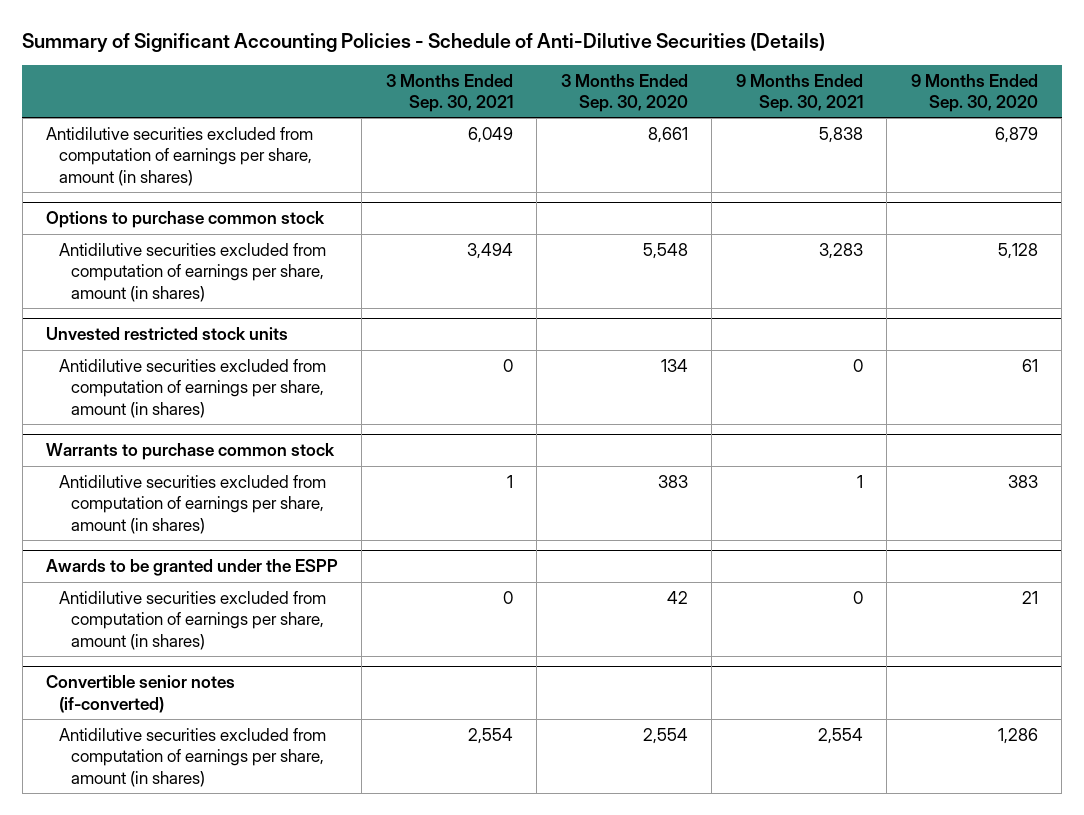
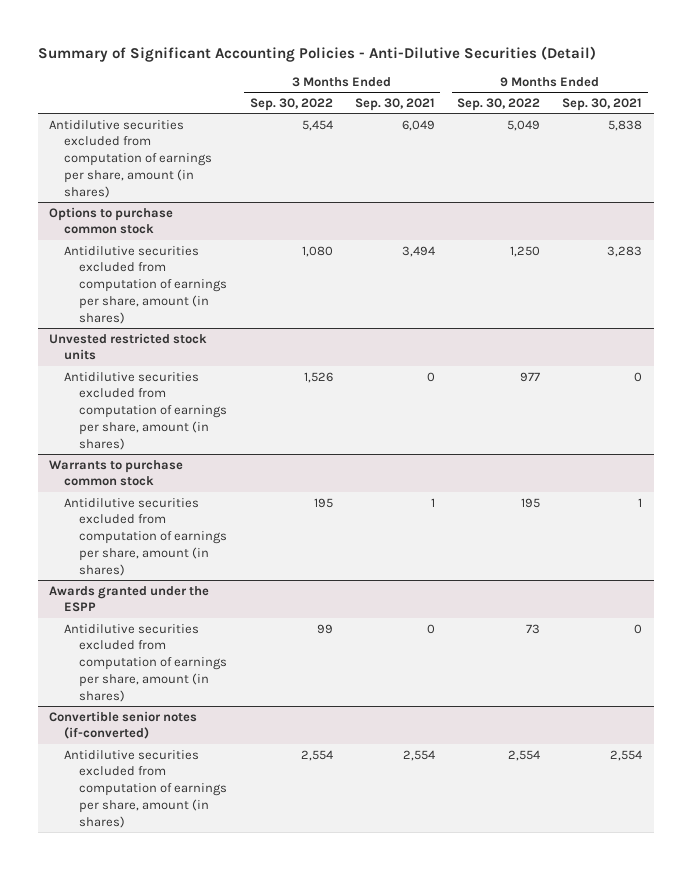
- Summary of Significant Accounting Policies - Schedule of Anti-Dilutive Securities (Details)
+ Summary of Significant Accounting Policies - Anti-Dilutive Securities (Detail)
- | 3 Months Ended Sep. 30, 2021 | 3 Months Ended Sep. 30, 2020 | 9 Months Ended Sep. 30, 2021 | 9 Months Ended Sep. 30, 2020
+ | 3 Months Ended Sep. 30, 2022 | 3 Months Ended Sep. 30, 2021 | 9 Months Ended Sep. 30, 2022 | 9 Months Ended Sep. 30, 2021
- Awards to be granted under the ESPP
+ Awards granted under the ESPP

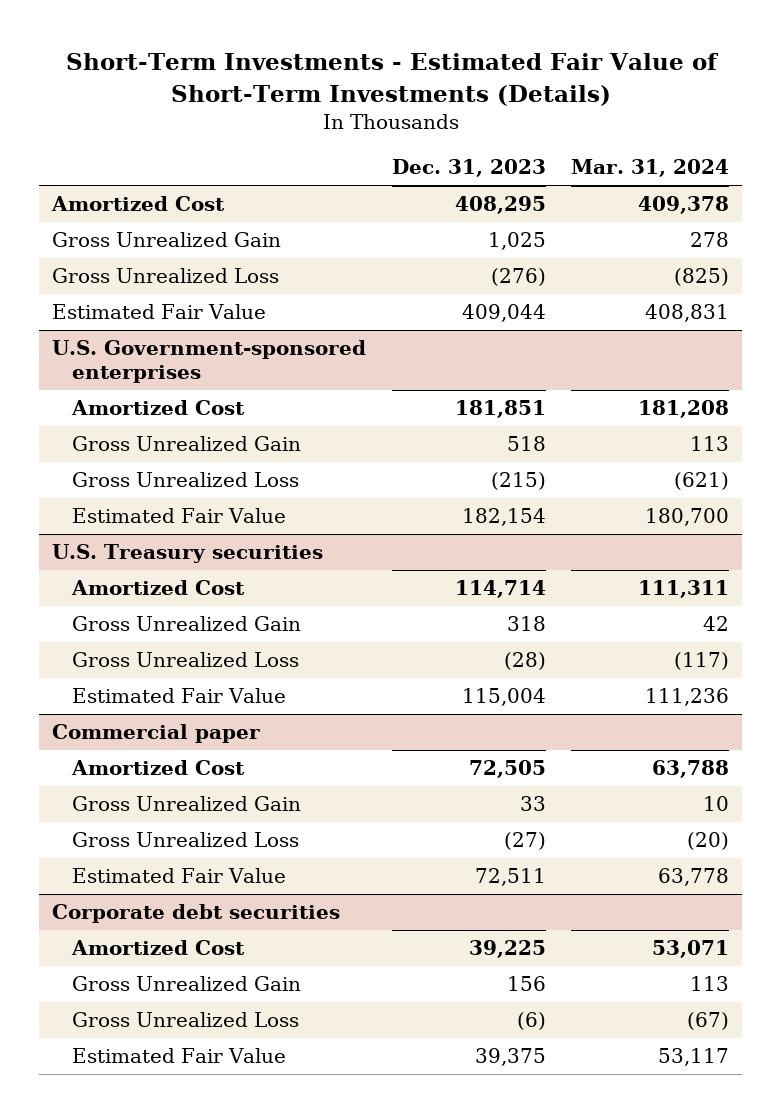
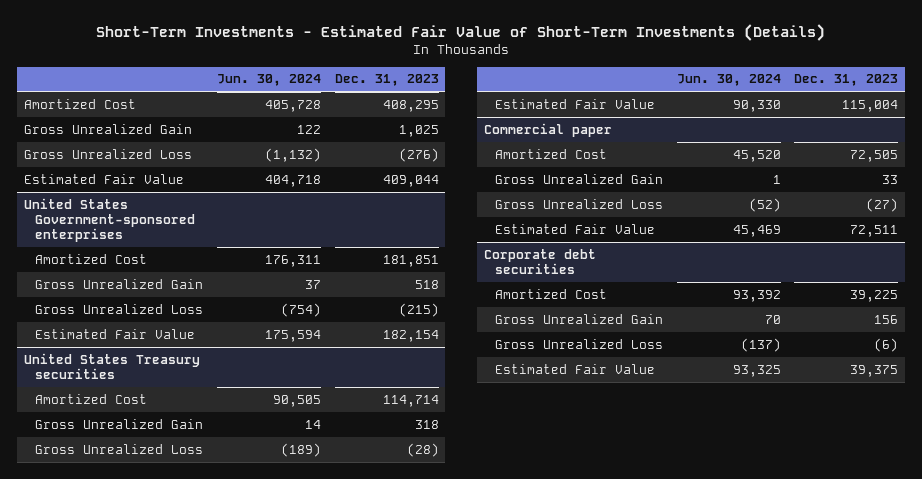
- | Dec. 31, 2023 | Mar. 31, 2024
+ | Jun. 30, 2024 | Dec. 31, 2023
- U.S. Government-sponsored enterprises
+ United States Government-sponsored enterprises
- U.S. Treasury securities
+ United States Treasury securities

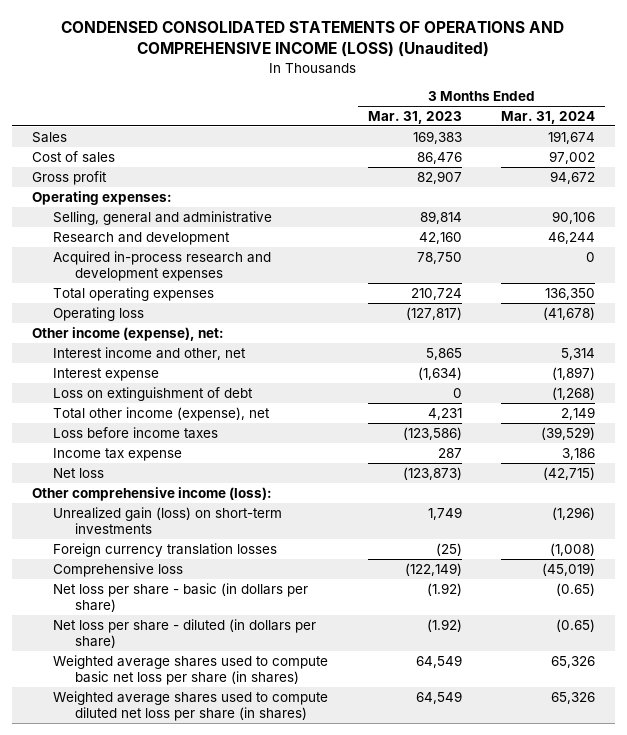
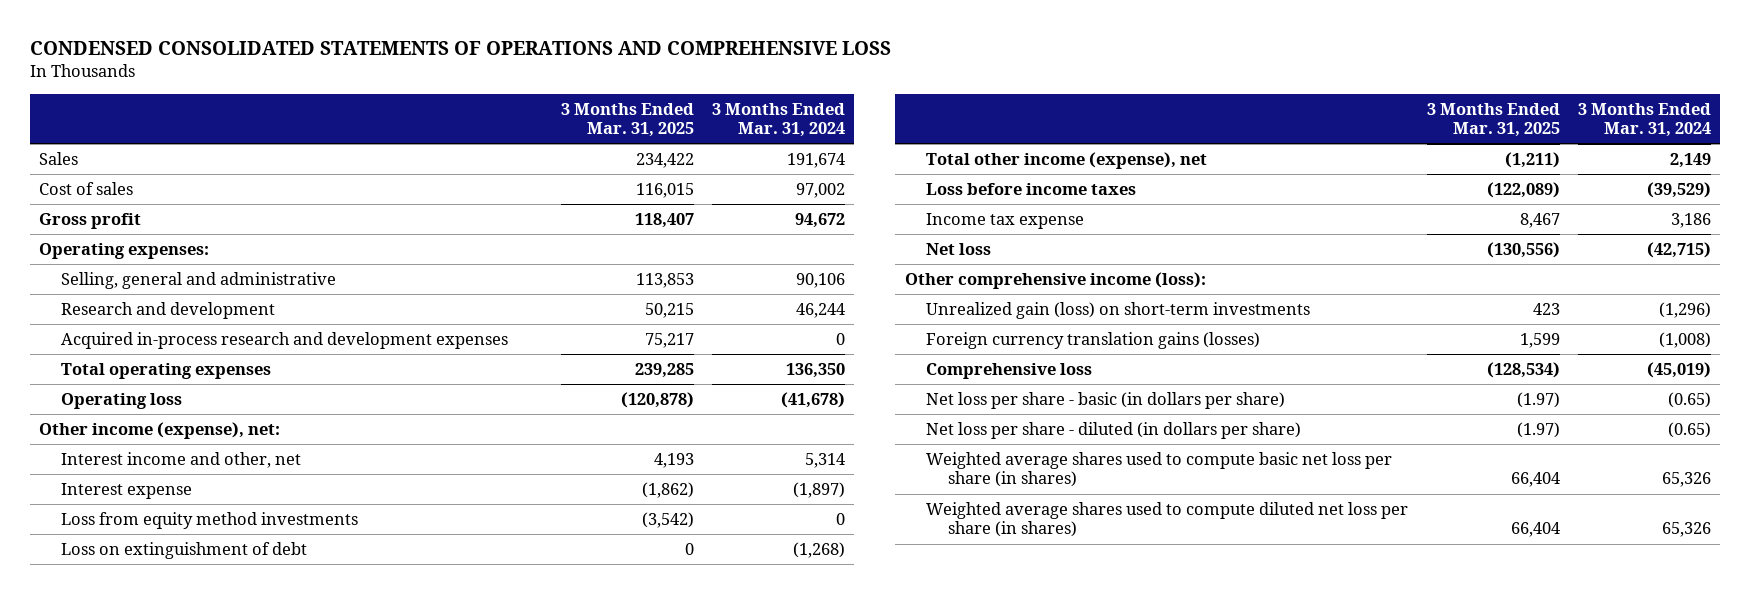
- CONDENSED CONSOLIDATED STATEMENTS OF OPERATIONS AND COMPREHENSIVE INCOME (LOSS) (Unaudited)
+ CONDENSED CONSOLIDATED STATEMENTS OF OPERATIONS AND COMPREHENSIVE LOSS
- | 3 Months Ended Mar. 31, 2023 | 3 Months Ended Mar. 31, 2024
+ | 3 Months Ended Mar. 31, 2025 | 3 Months Ended Mar. 31, 2024
+ Loss from equity method investments | (3,542) | 0
- Foreign currency translation losses | (25) | (1,008)
+ Foreign currency translation gains (losses) | 1,599 | (1,008)

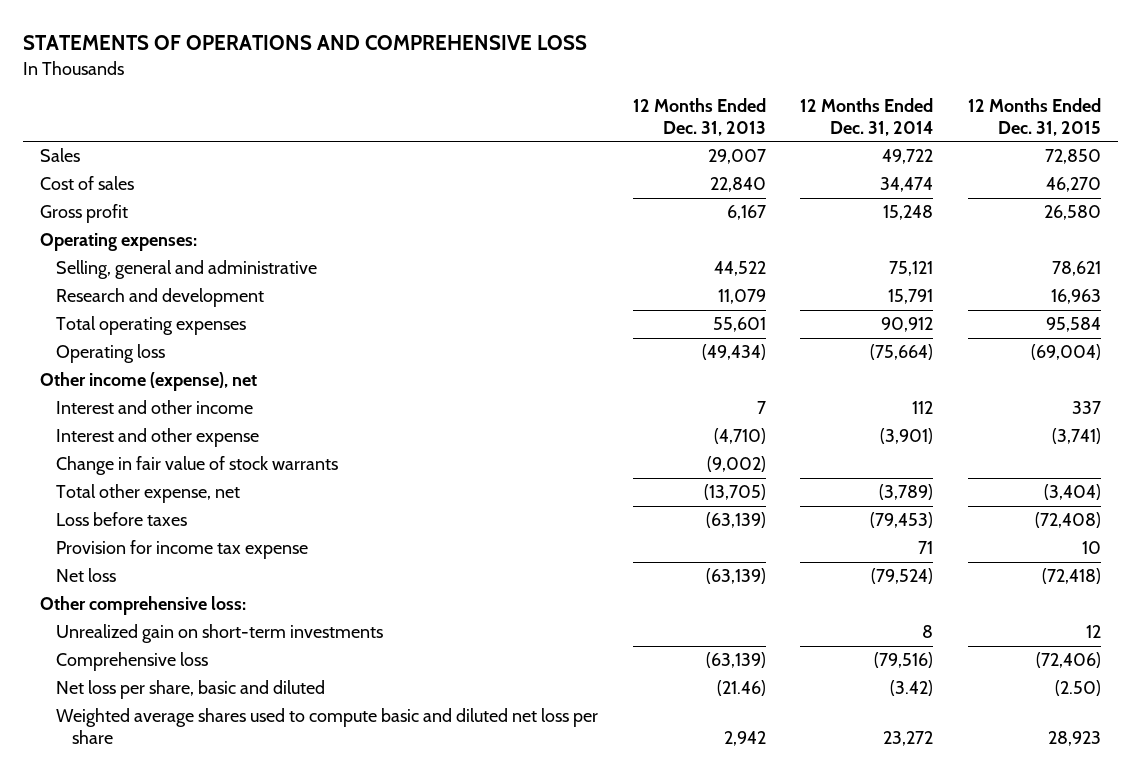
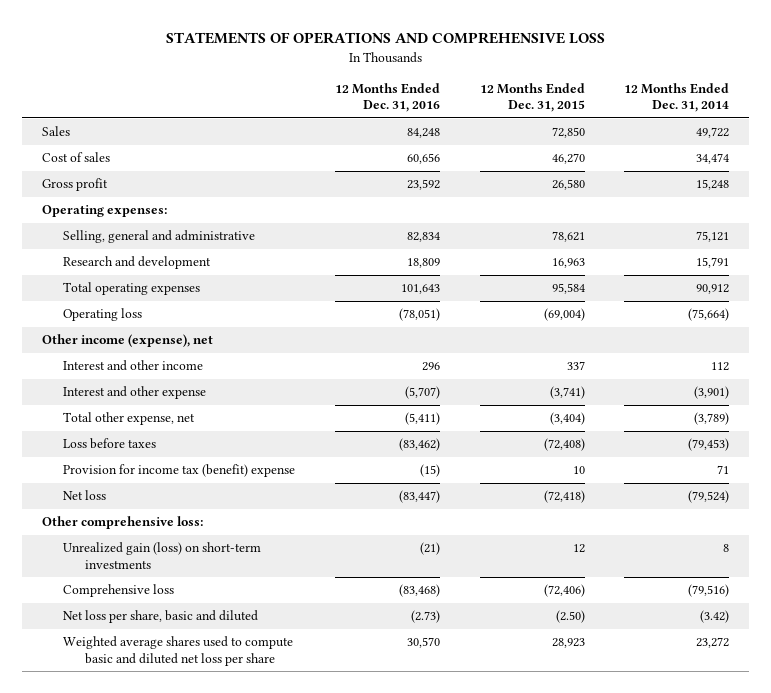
- | 12 Months Ended Dec. 31, 2013 | 12 Months Ended Dec. 31, 2014 | 12 Months Ended Dec. 31, 2015
+ | 12 Months Ended Dec. 31, 2016 | 12 Months Ended Dec. 31, 2015 | 12 Months Ended Dec. 31, 2014
- Change in fair value of stock warrants | (9,002) | |
- Provision for income tax expense | | 71 | 10
+ Provision for income tax (benefit) expense | (15) | 10 | 71
- Unrealized gain on short-term investments | | 8 | 12
+ Unrealized gain (loss) on short-term investments | (21) | 12 | 8

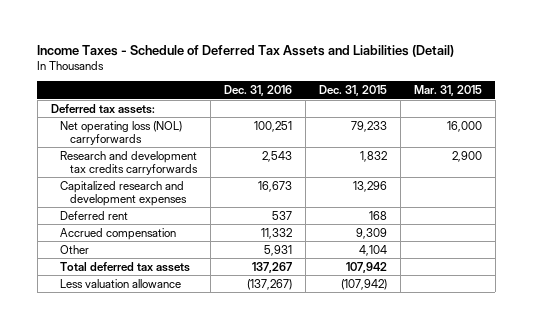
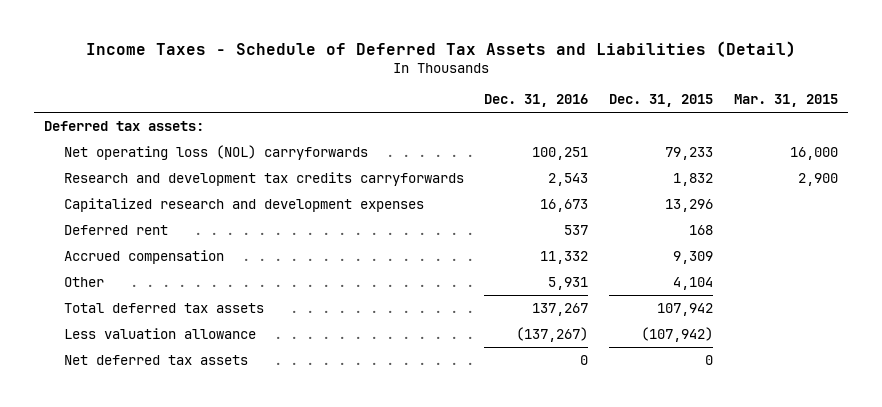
+ Net deferred tax assets | 0 | 0 |

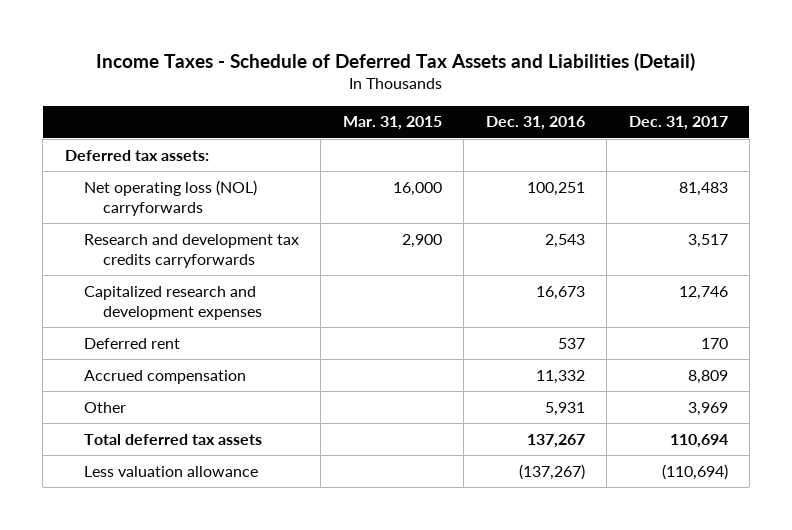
- | Dec. 31, 2016 | Dec. 31, 2015 | Mar. 31, 2015
+ | Mar. 31, 2015 | Dec. 31, 2016 | Dec. 31, 2017
- Net deferred tax assets | 0 | 0 |

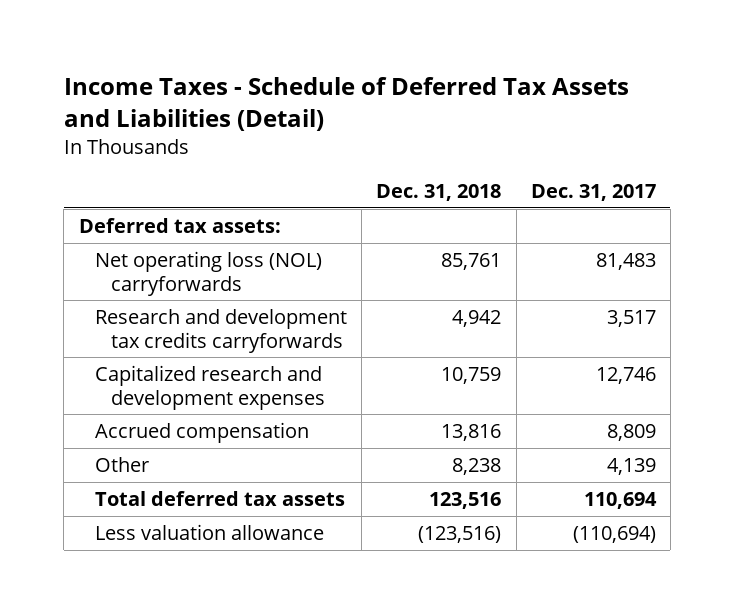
- | Mar. 31, 2015 | Dec. 31, 2016 | Dec. 31, 2017
+ | Dec. 31, 2018 | Dec. 31, 2017
- Deferred rent | | 537 | 170
- Other | | 5,931 | 3,969
+ Other | 8,238 | 4,139

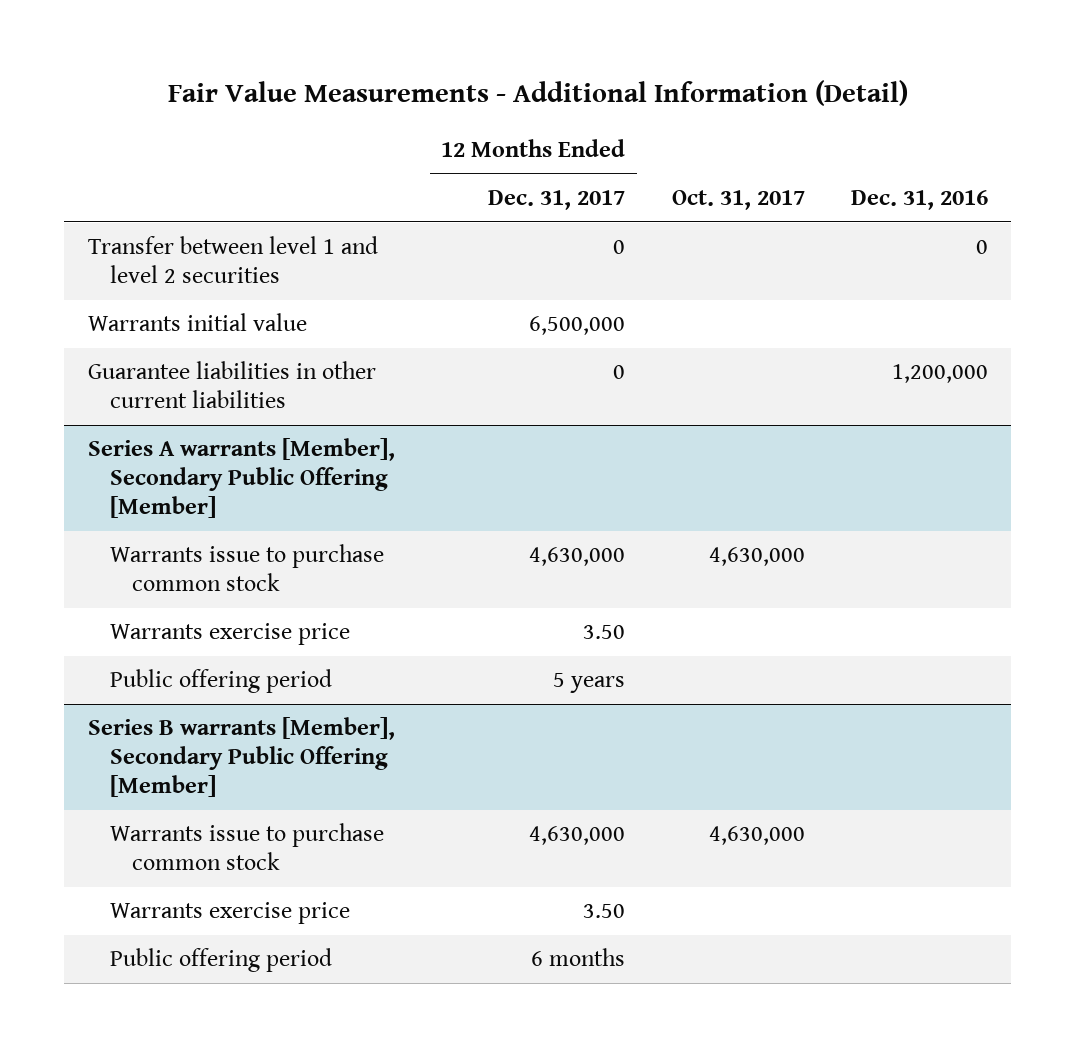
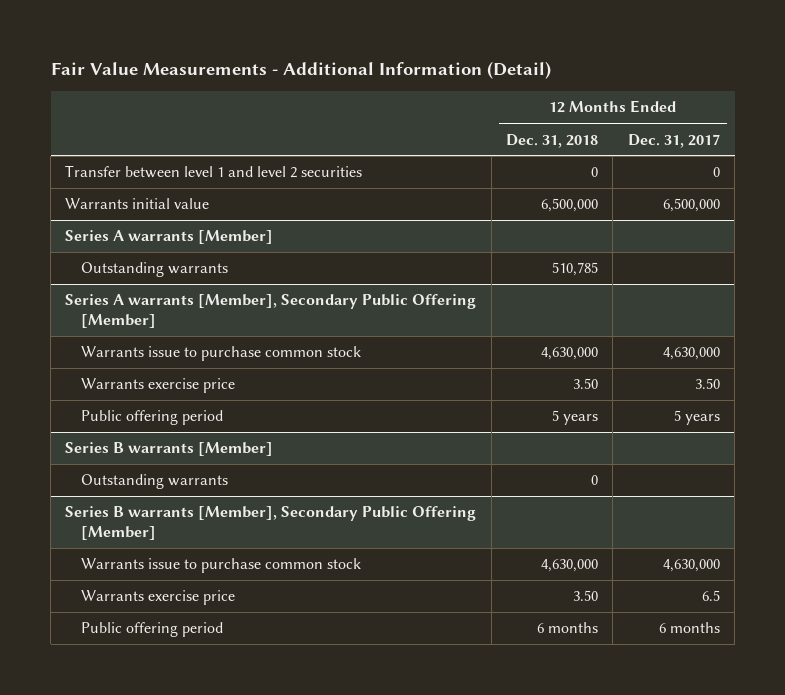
- | 12 Months Ended Dec. 31, 2017 | Oct. 31, 2017 | Dec. 31, 2016
+ | 12 Months Ended Dec. 31, 2018 | 12 Months Ended Dec. 31, 2017
- Guarantee liabilities in other current liabilities | 0 | | 1,200,000
+ Series A warrants [Member]
+ Outstanding warrants | 510,785 |
+ Series B warrants [Member]
+ Outstanding warrants | 0 |
@ Series B warrants [Member], Secondary Public Offering [Member]
- Warrants exercise price | 3.50 | |
+ Warrants exercise price | 3.50 | 6.5

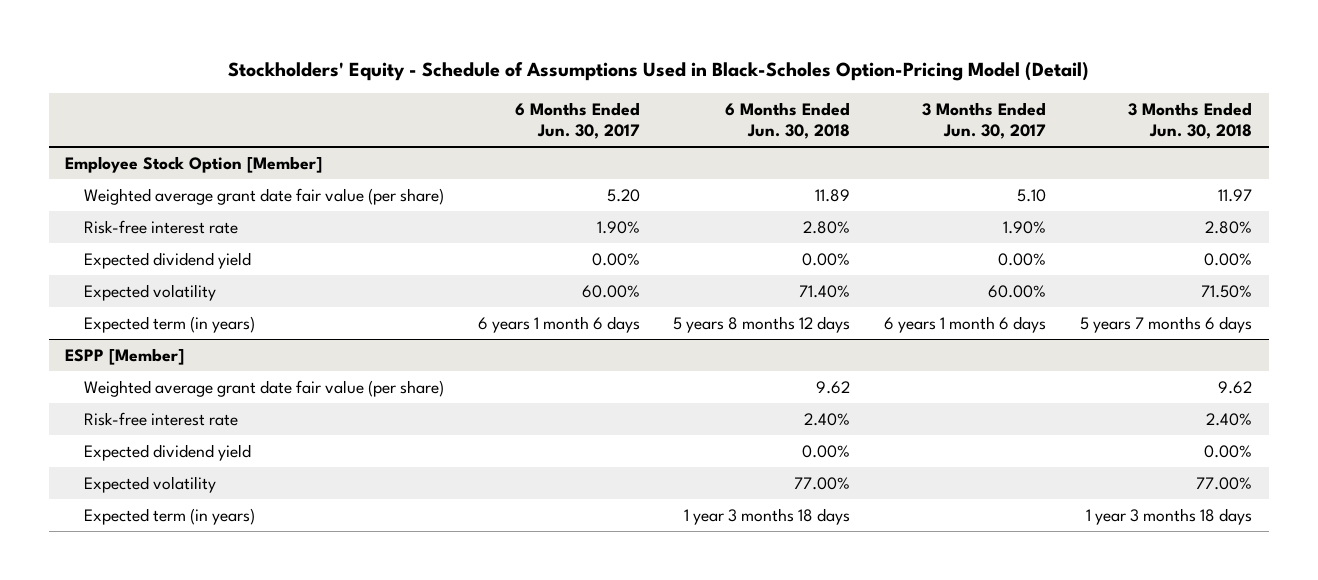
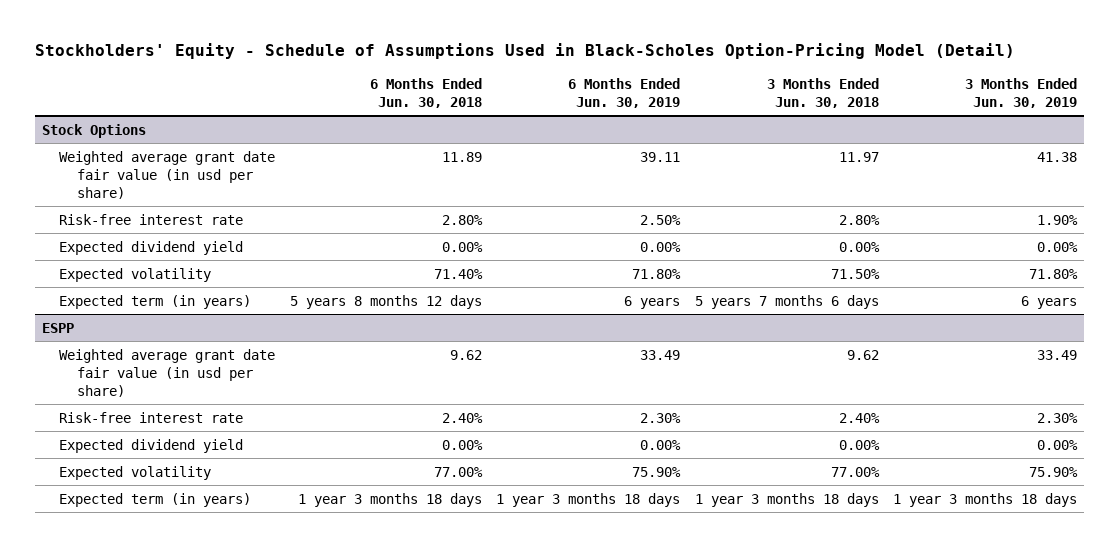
- | 6 Months Ended Jun. 30, 2017 | 6 Months Ended Jun. 30, 2018 | 3 Months Ended Jun. 30, 2017 | 3 Months Ended Jun. 30, 2018
+ | 6 Months Ended Jun. 30, 2018 | 6 Months Ended Jun. 30, 2019 | 3 Months Ended Jun. 30, 2018 | 3 Months Ended Jun. 30, 2019
- Employee Stock Option [Member]
- Weighted average grant date fair value (per share) | 5.20 | 11.89 | 5.10 | 11.97
+ Stock Options
+ Weighted average grant date fair value (in usd per share) | 11.89 | 39.11 | 11.97 | 41.38
- ESPP [Member]
- Weighted average grant date fair value (per share) | | 9.62 | | 9.62
+ ESPP
+ Weighted average grant date fair value (in usd per share) | 9.62 | 33.49 | 9.62 | 33.49

